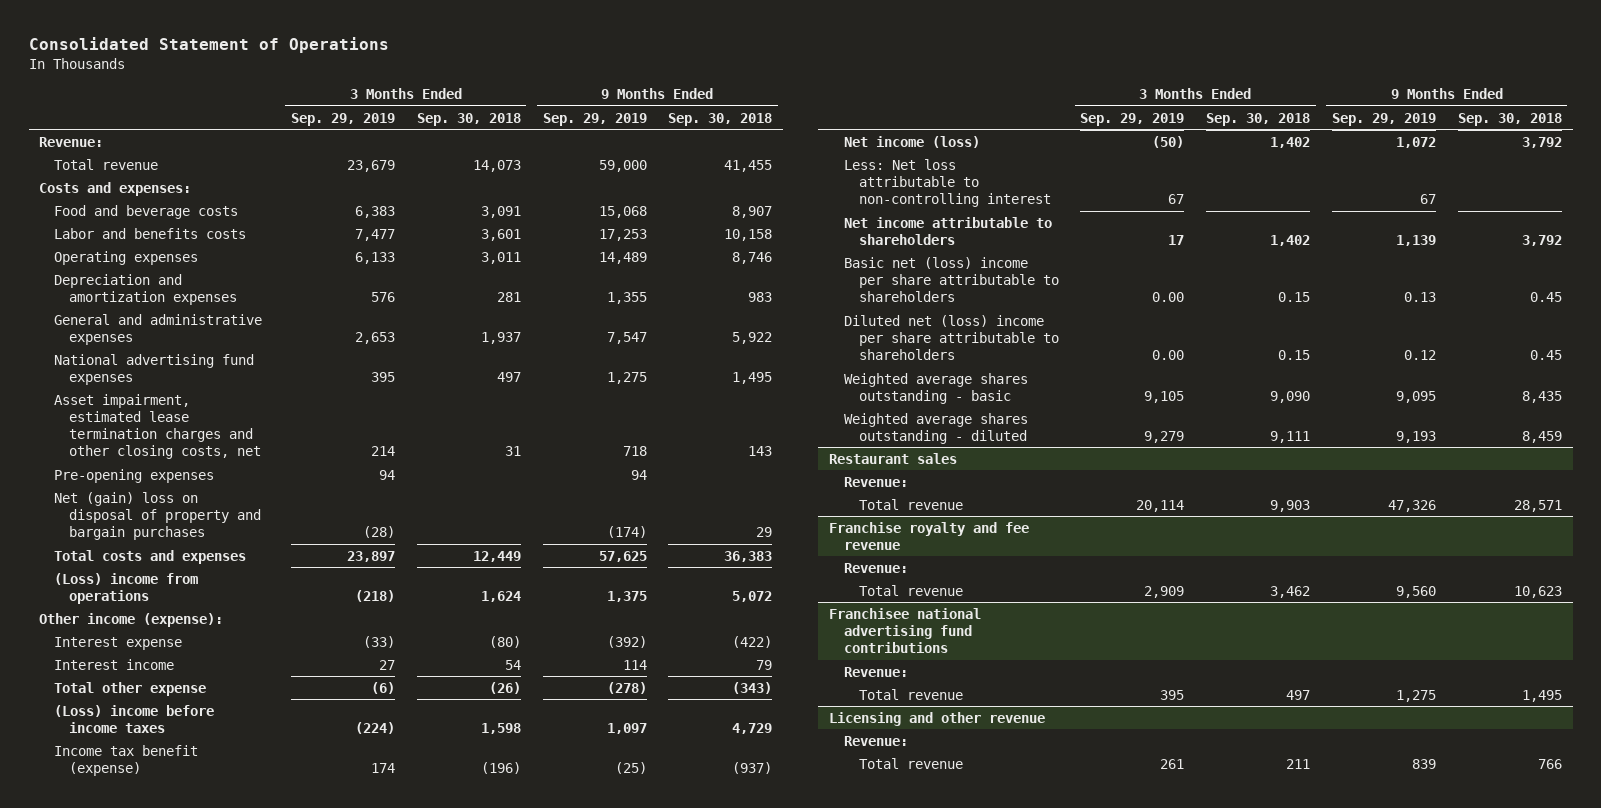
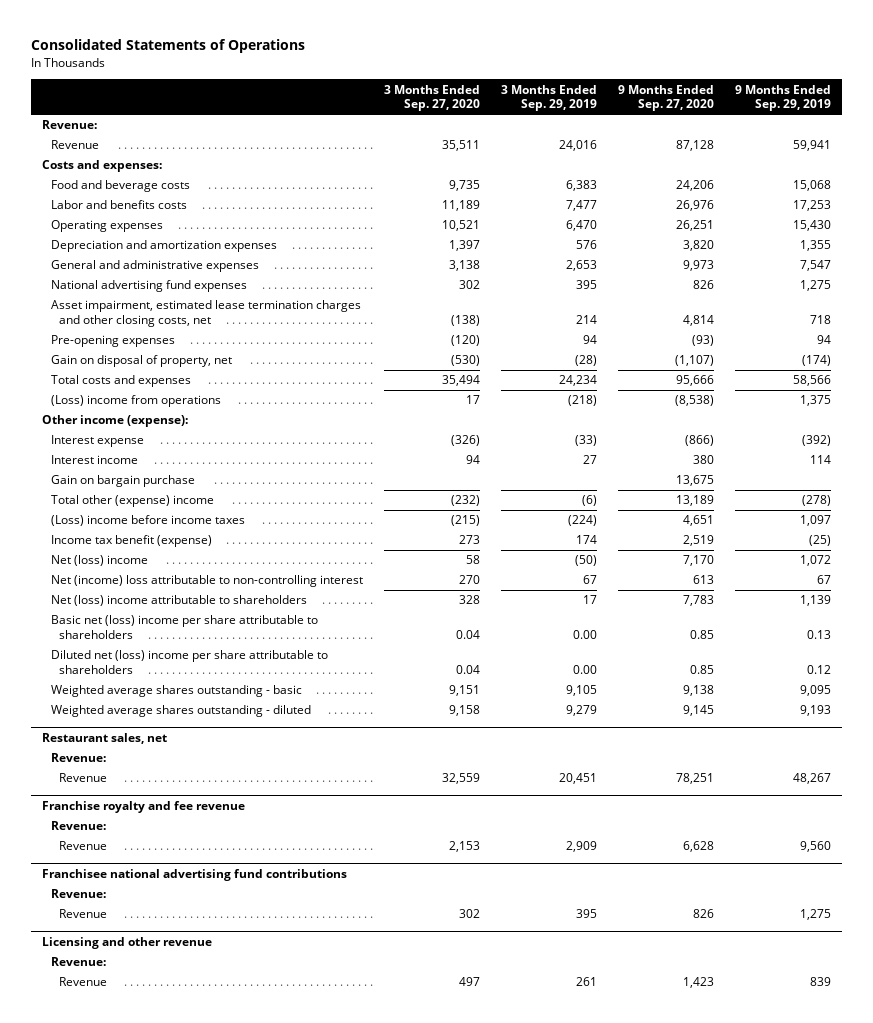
- Consolidated Statement of Operations
+ Consolidated Statements of Operations
- | 3 Months Ended Sep. 29, 2019 | 3 Months Ended Sep. 30, 2018 | 9 Months Ended Sep. 29, 2019 | 9 Months Ended Sep. 30, 2018
+ | 3 Months Ended Sep. 27, 2020 | 3 Months Ended Sep. 29, 2019 | 9 Months Ended Sep. 27, 2020 | 9 Months Ended Sep. 29, 2019
- Total revenue | 23,679 | 14,073 | 59,000 | 41,455
+ Revenue | 35,511 | 24,016 | 87,128 | 59,941
- Operating expenses | 6,133 | 3,011 | 14,489 | 8,746
+ Operating expenses | 10,521 | 6,470 | 26,251 | 15,430
- Net (gain) loss on disposal of property and bargain purchases | (28) | | (174) | 29
- Total costs and expenses | 23,897 | 12,449 | 57,625 | 36,383
+ Gain on disposal of property, net | (530) | (28) | (1,107) | (174)
+ Total costs and expenses | 35,494 | 24,234 | 95,666 | 58,566
- Total other expense | (6) | (26) | (278) | (343)
+ Gain on bargain purchase | | | 13,675 |
+ Total other (expense) income | (232) | (6) | 13,189 | (278)
- Net income (loss) | (50) | 1,402 | 1,072 | 3,792
- Less: Net loss attributable to non-controlling interest | 67 | | 67 |
- Net income attributable to shareholders | 17 | 1,402 | 1,139 | 3,792
+ Net (loss) income | 58 | (50) | 7,170 | 1,072
+ Net (income) loss attributable to non-controlling interest | 270 | 67 | 613 | 67
+ Net (loss) income attributable to shareholders | 328 | 17 | 7,783 | 1,139
- Restaurant sales
+ Restaurant sales, net
- Total revenue | 20,114 | 9,903 | 47,326 | 28,571
+ Revenue | 32,559 | 20,451 | 78,251 | 48,267
@ Franchise royalty and fee revenue
- Total revenue | 2,909 | 3,462 | 9,560 | 10,623
+ Revenue | 2,153 | 2,909 | 6,628 | 9,560
@ Franchisee national advertising fund contributions
- Total revenue | 395 | 497 | 1,275 | 1,495
+ Revenue | 302 | 395 | 826 | 1,275
@ Licensing and other revenue
- Total revenue | 261 | 211 | 839 | 766
+ Revenue | 497 | 261 | 1,423 | 839

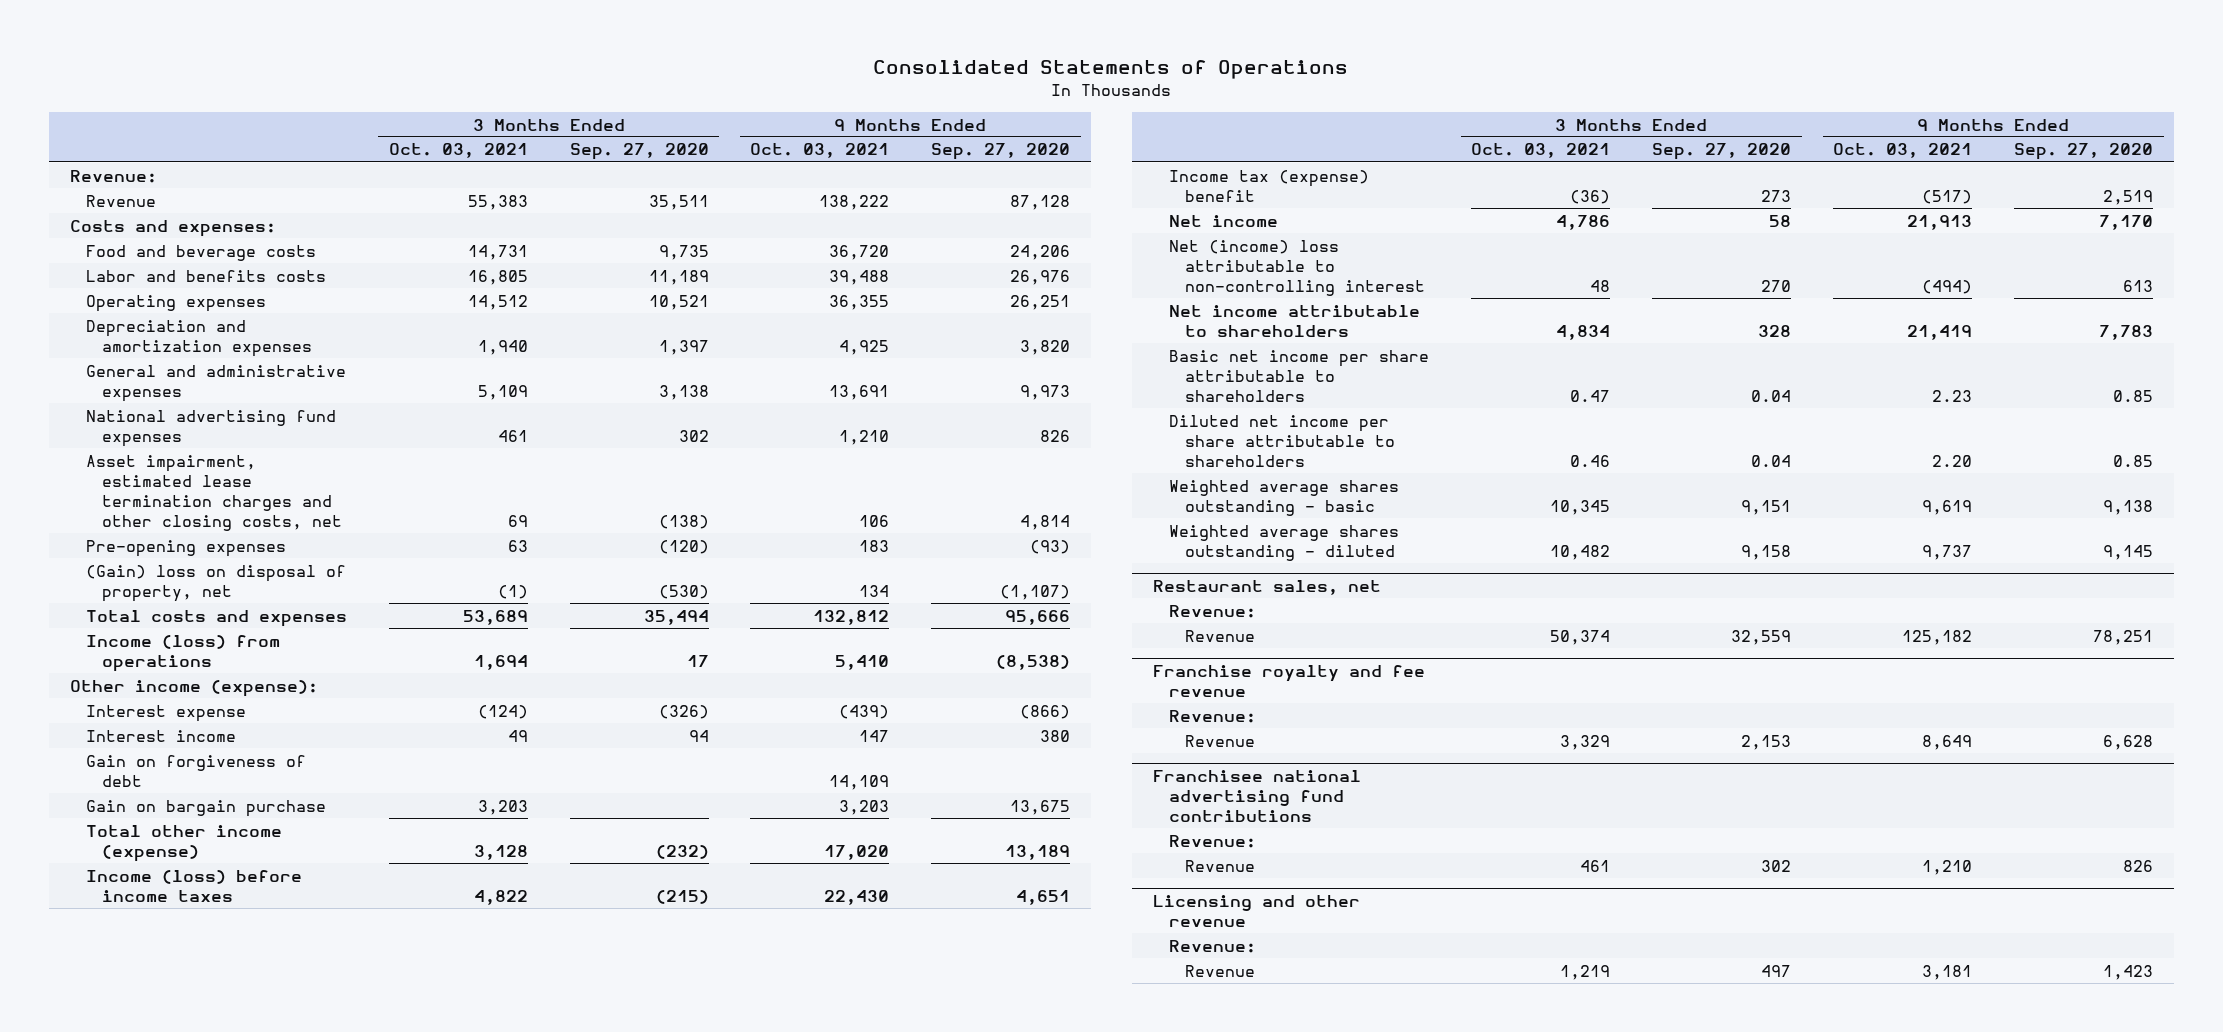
- | 3 Months Ended Sep. 27, 2020 | 3 Months Ended Sep. 29, 2019 | 9 Months Ended Sep. 27, 2020 | 9 Months Ended Sep. 29, 2019
+ | 3 Months Ended Oct. 03, 2021 | 3 Months Ended Sep. 27, 2020 | 9 Months Ended Oct. 03, 2021 | 9 Months Ended Sep. 27, 2020
- Gain on disposal of property, net | (530) | (28) | (1,107) | (174)
+ (Gain) loss on disposal of property, net | (1) | (530) | 134 | (1,107)
- (Loss) income from operations | 17 | (218) | (8,538) | 1,375
+ Income (loss) from operations | 1,694 | 17 | 5,410 | (8,538)
+ Gain on forgiveness of debt | | | 14,109 |
- Total other (expense) income | (232) | (6) | 13,189 | (278)
- (Loss) income before income taxes | (215) | (224) | 4,651 | 1,097
- Income tax benefit (expense) | 273 | 174 | 2,519 | (25)
- Net (loss) income | 58 | (50) | 7,170 | 1,072
+ Total other income (expense) | 3,128 | (232) | 17,020 | 13,189
+ Income (loss) before income taxes | 4,822 | (215) | 22,430 | 4,651
+ Income tax (expense) benefit | (36) | 273 | (517) | 2,519
+ Net income | 4,786 | 58 | 21,913 | 7,170
- Net (loss) income attributable to shareholders | 328 | 17 | 7,783 | 1,139
- Basic net (loss) income per share attributable to shareholders | 0.04 | 0.00 | 0.85 | 0.13
- Diluted net (loss) income per share attributable to shareholders | 0.04 | 0.00 | 0.85 | 0.12
+ Net income attributable to shareholders | 4,834 | 328 | 21,419 | 7,783
+ Basic net income per share attributable to shareholders | 0.47 | 0.04 | 2.23 | 0.85
+ Diluted net income per share attributable to shareholders | 0.46 | 0.04 | 2.20 | 0.85

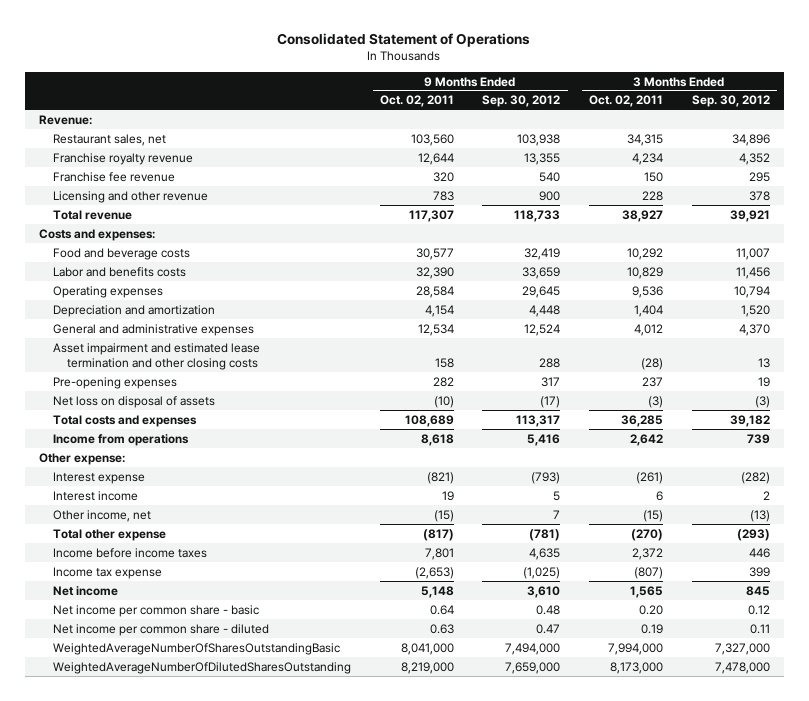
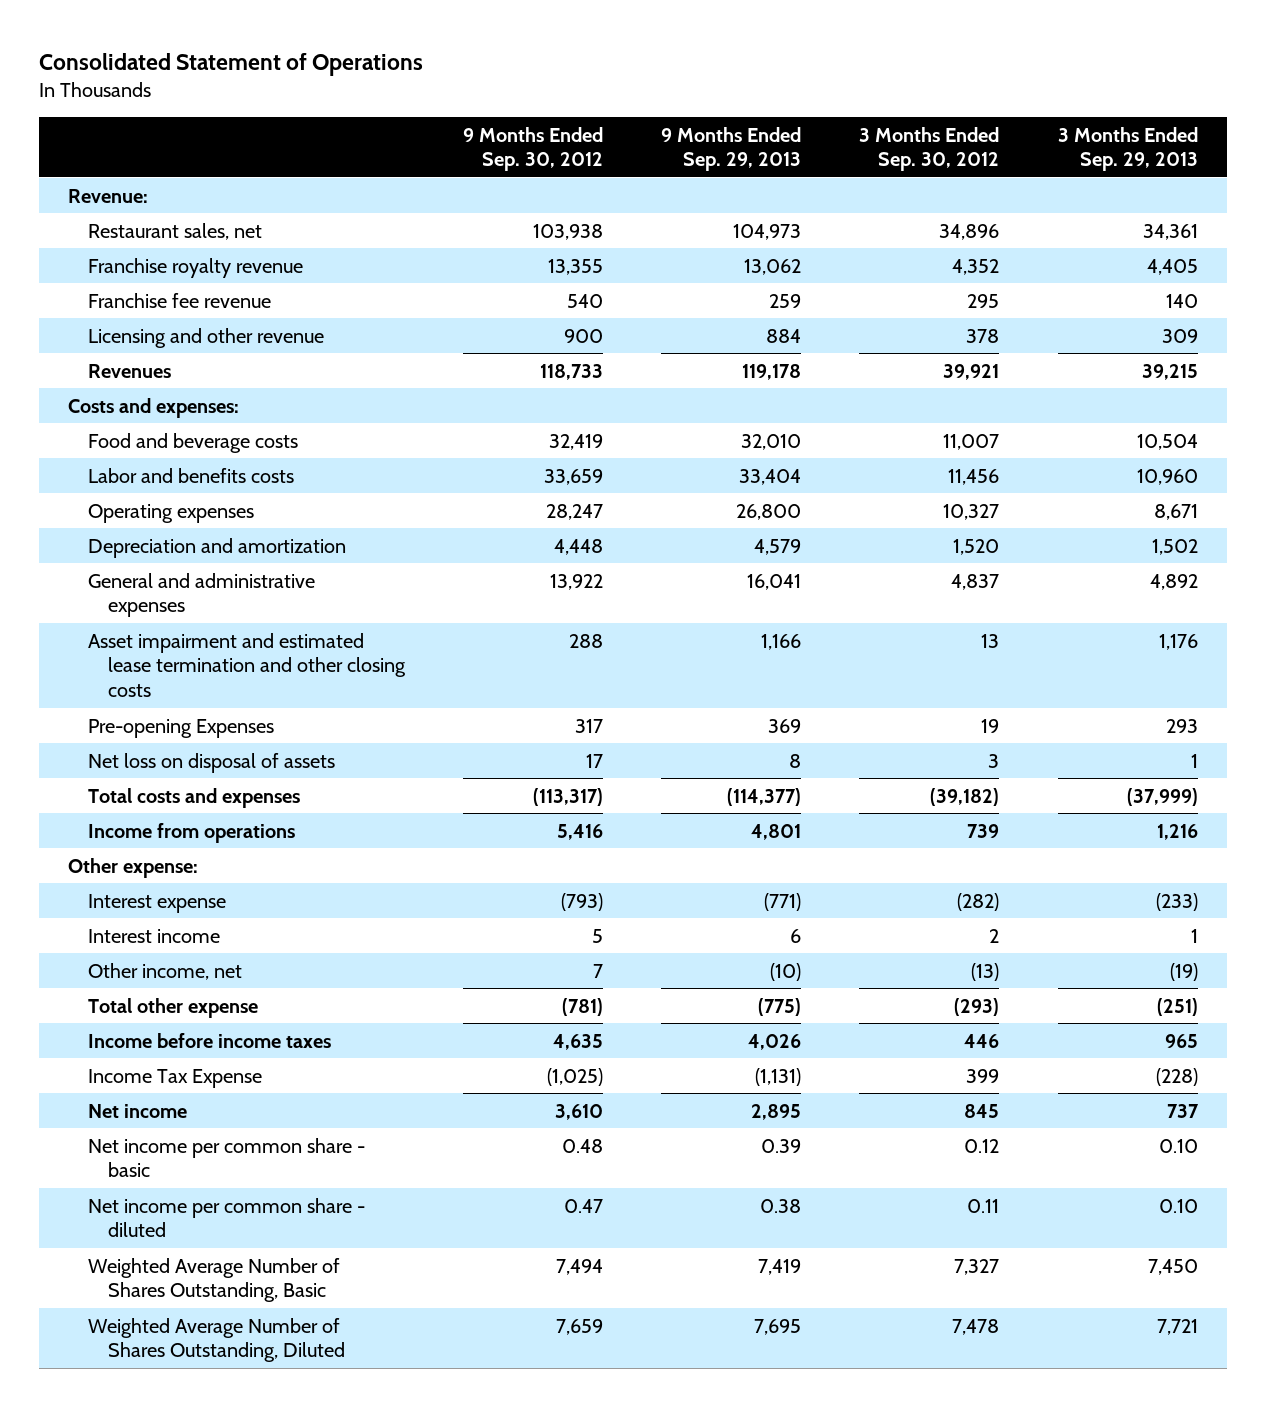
- | 9 Months Ended Oct. 02, 2011 | 9 Months Ended Sep. 30, 2012 | 3 Months Ended Oct. 02, 2011 | 3 Months Ended Sep. 30, 2012
+ | 9 Months Ended Sep. 30, 2012 | 9 Months Ended Sep. 29, 2013 | 3 Months Ended Sep. 30, 2012 | 3 Months Ended Sep. 29, 2013
- Total revenue | 117,307 | 118,733 | 38,927 | 39,921
+ Revenues | 118,733 | 119,178 | 39,921 | 39,215
- Operating expenses | 28,584 | 29,645 | 9,536 | 10,794
+ Operating expenses | 28,247 | 26,800 | 10,327 | 8,671
- General and administrative expenses | 12,534 | 12,524 | 4,012 | 4,370
+ General and administrative expenses | 13,922 | 16,041 | 4,837 | 4,892
- Pre-opening expenses | 282 | 317 | 237 | 19
- Net loss on disposal of assets | (10) | (17) | (3) | (3)
- Total costs and expenses | 108,689 | 113,317 | 36,285 | 39,182
+ Pre-opening Expenses | 317 | 369 | 19 | 293
+ Net loss on disposal of assets | 17 | 8 | 3 | 1
+ Total costs and expenses | (113,317) | (114,377) | (39,182) | (37,999)
- Income tax expense | (2,653) | (1,025) | (807) | 399
+ Income Tax Expense | (1,025) | (1,131) | 399 | (228)
- WeightedAverageNumberOfSharesOutstandingBasic | 8,041,000 | 7,494,000 | 7,994,000 | 7,327,000
- WeightedAverageNumberOfDilutedSharesOutstanding | 8,219,000 | 7,659,000 | 8,173,000 | 7,478,000
+ Weighted Average Number of Shares Outstanding, Basic | 7,494 | 7,419 | 7,327 | 7,450
+ Weighted Average Number of Shares Outstanding, Diluted | 7,659 | 7,695 | 7,478 | 7,721

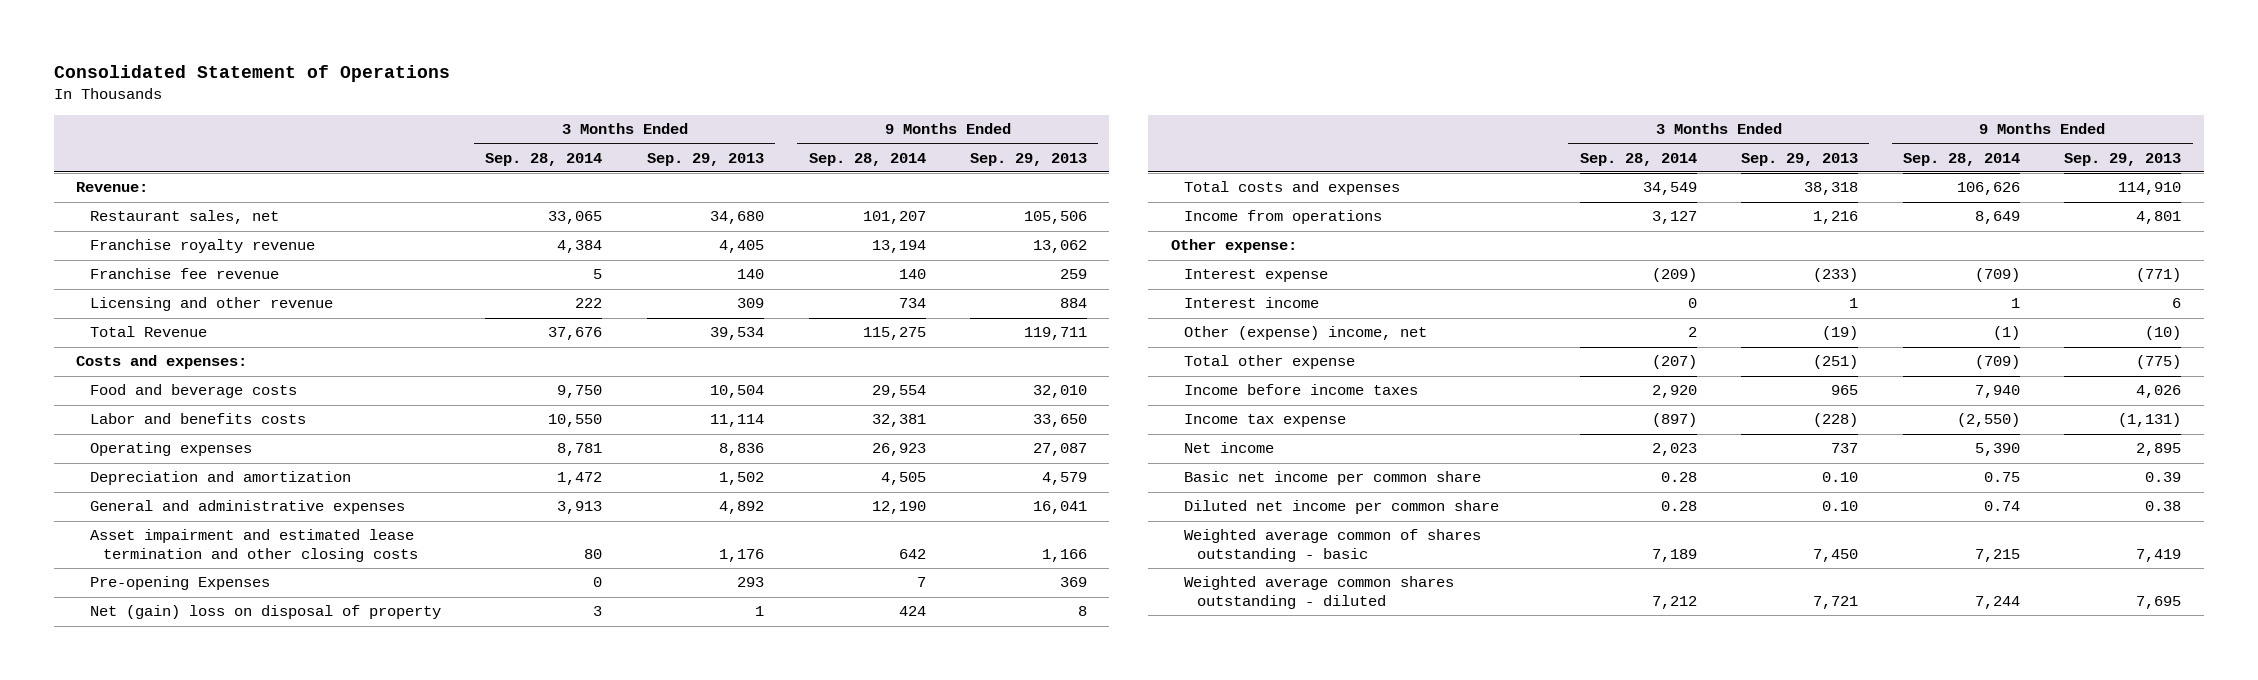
- | 9 Months Ended Sep. 30, 2012 | 9 Months Ended Sep. 29, 2013 | 3 Months Ended Sep. 30, 2012 | 3 Months Ended Sep. 29, 2013
+ | 3 Months Ended Sep. 28, 2014 | 3 Months Ended Sep. 29, 2013 | 9 Months Ended Sep. 28, 2014 | 9 Months Ended Sep. 29, 2013
- Restaurant sales, net | 103,938 | 104,973 | 34,896 | 34,361
+ Restaurant sales, net | 33,065 | 34,680 | 101,207 | 105,506
- Revenues | 118,733 | 119,178 | 39,921 | 39,215
+ Total Revenue | 37,676 | 39,534 | 115,275 | 119,711
- Labor and benefits costs | 33,659 | 33,404 | 11,456 | 10,960
- Operating expenses | 28,247 | 26,800 | 10,327 | 8,671
+ Labor and benefits costs | 10,550 | 11,114 | 32,381 | 33,650
+ Operating expenses | 8,781 | 8,836 | 26,923 | 27,087
- Net loss on disposal of assets | 17 | 8 | 3 | 1
- Total costs and expenses | (113,317) | (114,377) | (39,182) | (37,999)
+ Net (gain) loss on disposal of property | 3 | 1 | 424 | 8
+ Total costs and expenses | 34,549 | 38,318 | 106,626 | 114,910
- Other income, net | 7 | (10) | (13) | (19)
+ Other (expense) income, net | 2 | (19) | (1) | (10)
- Income Tax Expense | (1,025) | (1,131) | 399 | (228)
+ Income tax expense | (897) | (228) | (2,550) | (1,131)
- Net income per common share - basic | 0.48 | 0.39 | 0.12 | 0.10
- Net income per common share - diluted | 0.47 | 0.38 | 0.11 | 0.10
- Weighted Average Number of Shares Outstanding, Basic | 7,494 | 7,419 | 7,327 | 7,450
- Weighted Average Number of Shares Outstanding, Diluted | 7,659 | 7,695 | 7,478 | 7,721
+ Basic net income per common share | 0.28 | 0.10 | 0.75 | 0.39
+ Diluted net income per common share | 0.28 | 0.10 | 0.74 | 0.38
+ Weighted average common of shares outstanding - basic | 7,189 | 7,450 | 7,215 | 7,419
+ Weighted average common shares outstanding - diluted | 7,212 | 7,721 | 7,244 | 7,695

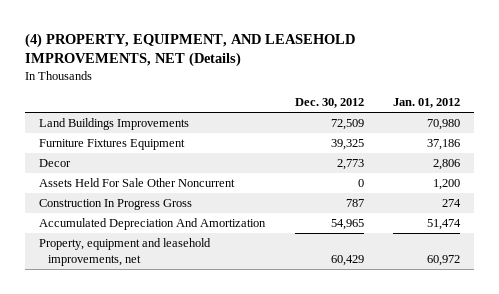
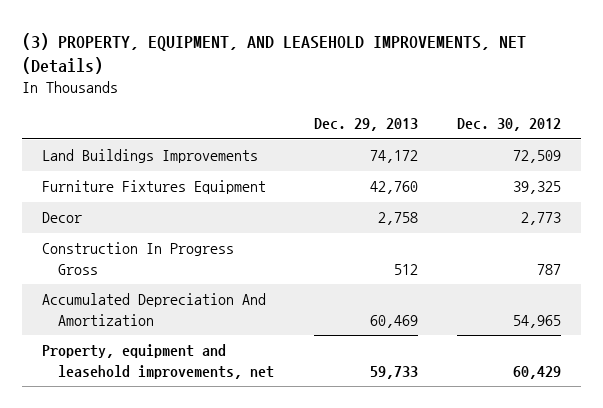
- (4) PROPERTY, EQUIPMENT, AND LEASEHOLD IMPROVEMENTS, NET (Details)
+ (3) PROPERTY, EQUIPMENT, AND LEASEHOLD IMPROVEMENTS, NET (Details)
- | Dec. 30, 2012 | Jan. 01, 2012
+ | Dec. 29, 2013 | Dec. 30, 2012
- Assets Held For Sale Other Noncurrent | 0 | 1,200

